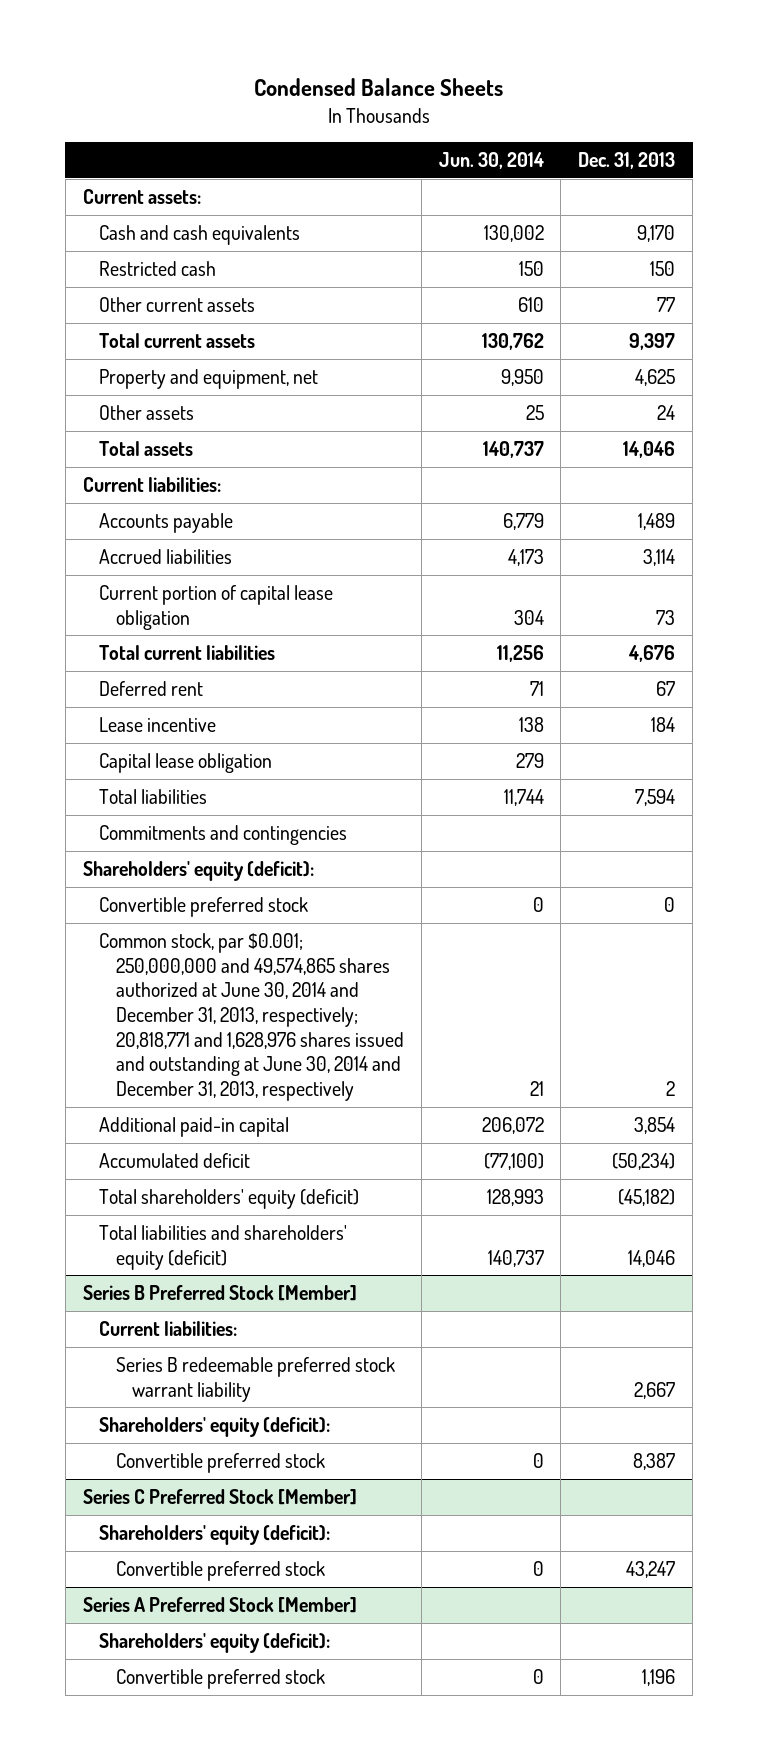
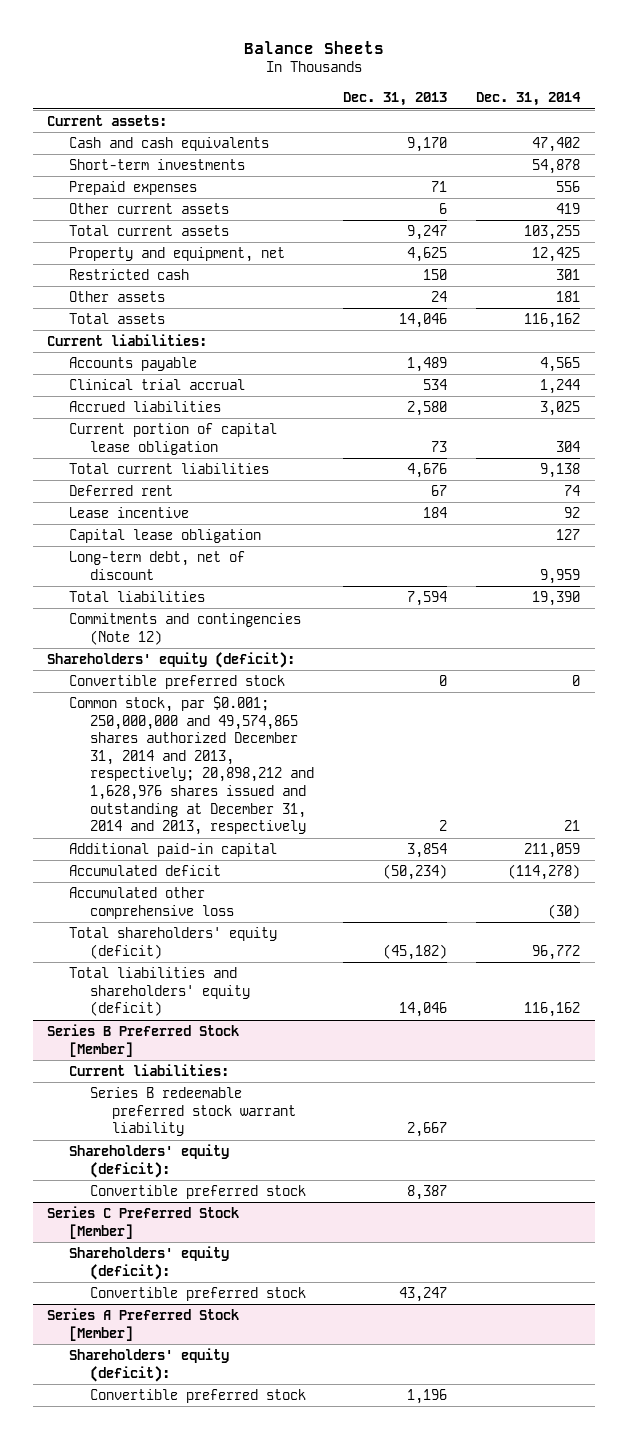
- Condensed Balance Sheets
+ Balance Sheets
- | Jun. 30, 2014 | Dec. 31, 2013
+ | Dec. 31, 2013 | Dec. 31, 2014
- Other current assets | 610 | 77
- Total current assets | 130,762 | 9,397
+ Short-term investments | | 54,878
+ Prepaid expenses | 71 | 556
+ Other current assets | 6 | 419
+ Total current assets | 9,247 | 103,255
moved down: Restricted cash | 150 | 301
- Accrued liabilities | 4,173 | 3,114
+ Clinical trial accrual | 534 | 1,244
+ Accrued liabilities | 2,580 | 3,025
+ Long-term debt, net of discount | | 9,959
- Commitments and contingencies
+ Commitments and contingencies (Note 12)
- Common stock, par $0.001; 250,000,000 and 49,574,865 shares authorized at June 30, 2014 and December 31, 2013, respectively; 20,818,771 and 1,628,976 shares issued and outstanding at June 30, 2014 and December 31, 2013, respectively | 21 | 2
+ Common stock, par $0.001; 250,000,000 and 49,574,865 shares authorized December 31, 2014 and 2013, respectively; 20,898,212 and 1,628,976 shares issued and outstanding at December 31, 2014 and 2013, respectively | 2 | 21
+ Accumulated other comprehensive loss | | (30)

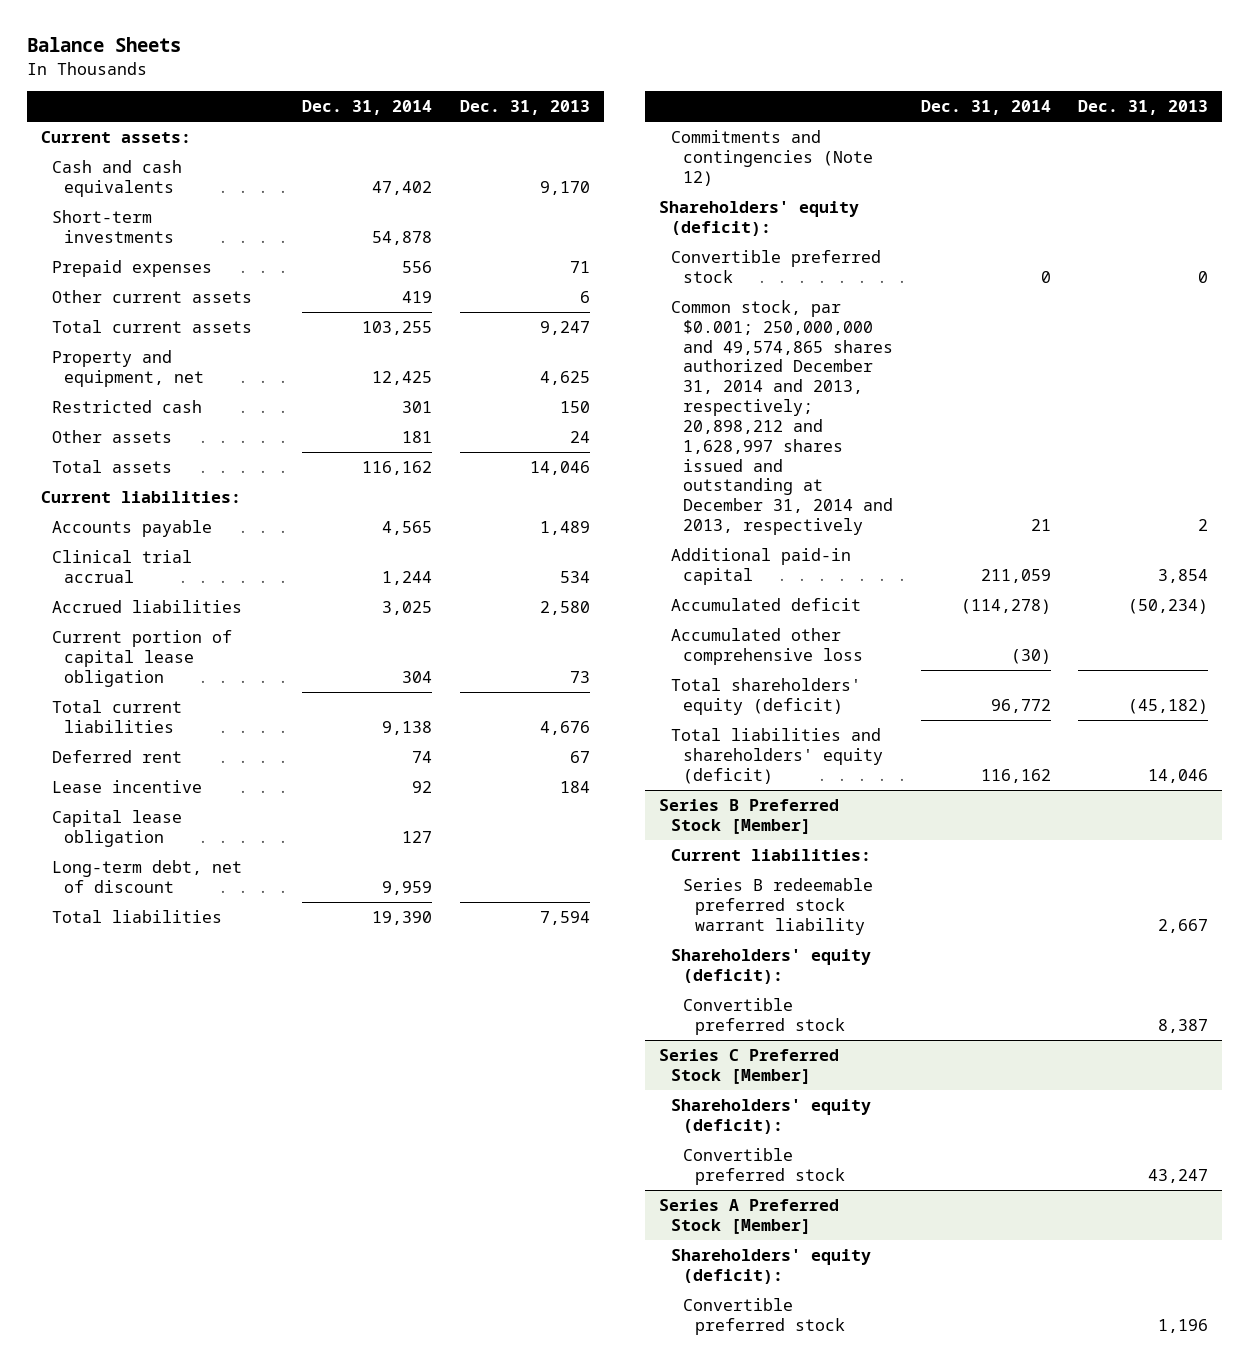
- | Dec. 31, 2013 | Dec. 31, 2014
+ | Dec. 31, 2014 | Dec. 31, 2013
- Common stock, par $0.001; 250,000,000 and 49,574,865 shares authorized December 31, 2014 and 2013, respectively; 20,898,212 and 1,628,976 shares issued and outstanding at December 31, 2014 and 2013, respectively | 2 | 21
+ Common stock, par $0.001; 250,000,000 and 49,574,865 shares authorized December 31, 2014 and 2013, respectively; 20,898,212 and 1,628,997 shares issued and outstanding at December 31, 2014 and 2013, respectively | 21 | 2

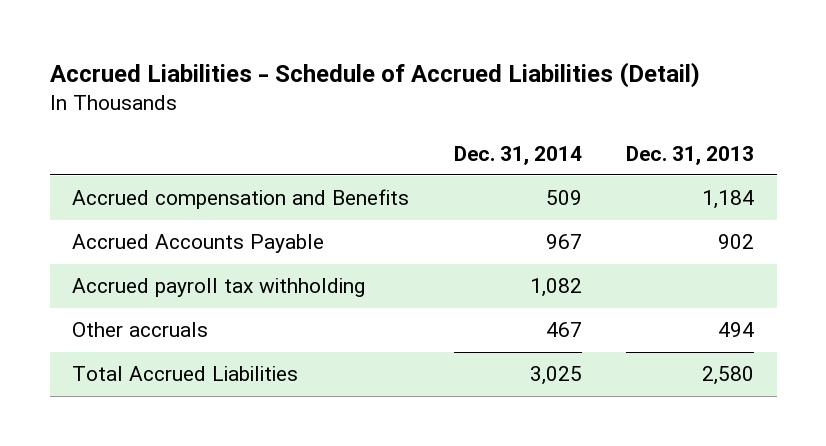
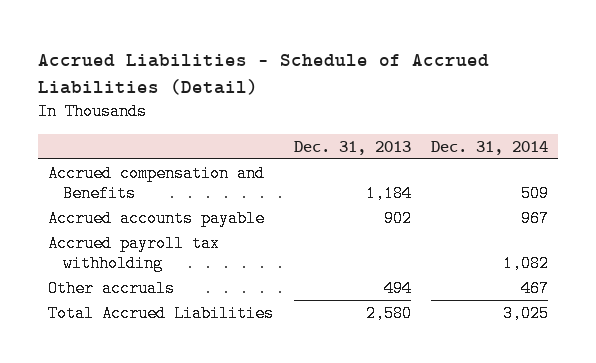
- | Dec. 31, 2014 | Dec. 31, 2013
+ | Dec. 31, 2013 | Dec. 31, 2014
- Accrued Accounts Payable | 967 | 902
+ Accrued accounts payable | 902 | 967

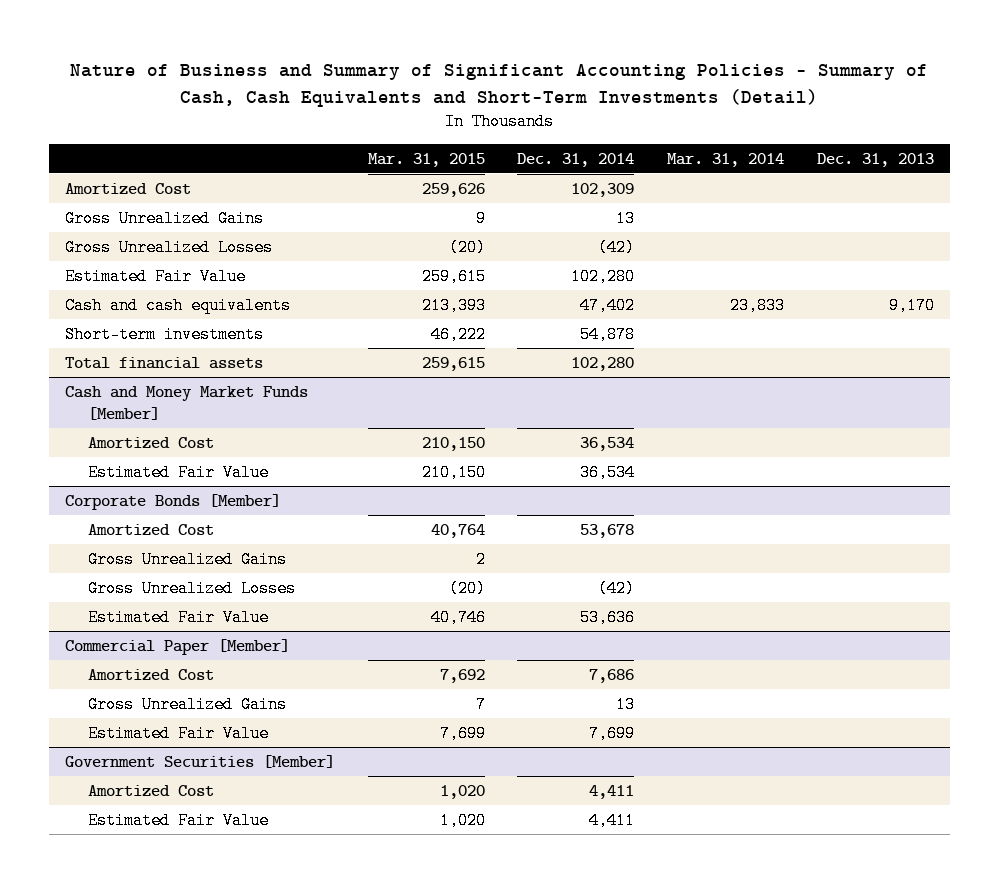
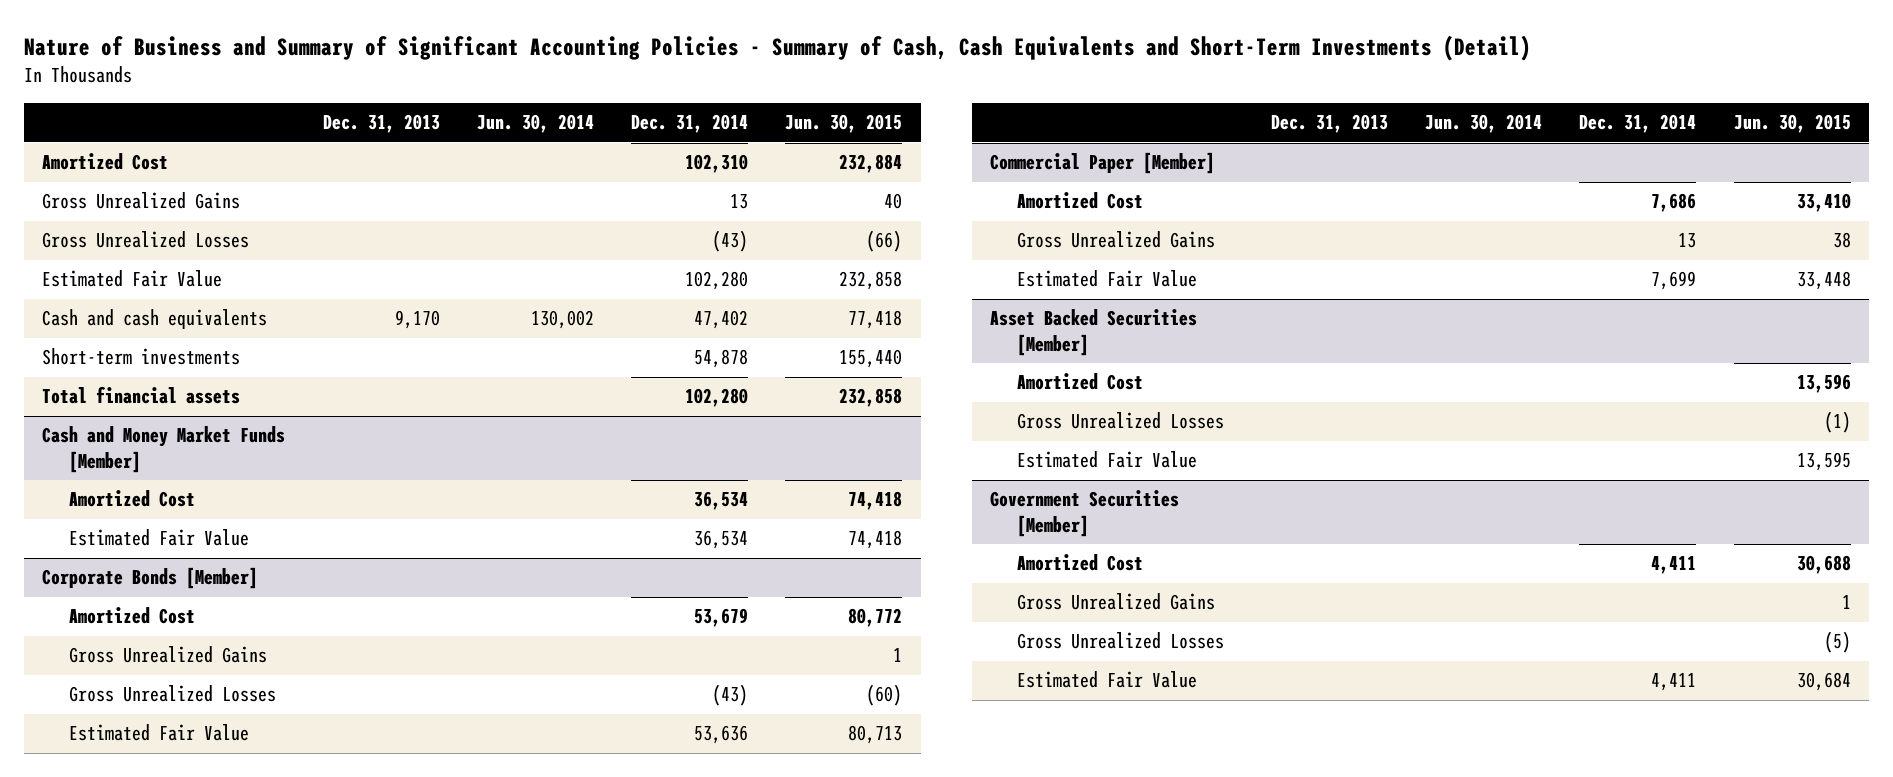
- | Mar. 31, 2015 | Dec. 31, 2014 | Mar. 31, 2014 | Dec. 31, 2013
+ | Dec. 31, 2013 | Jun. 30, 2014 | Dec. 31, 2014 | Jun. 30, 2015
- Amortized Cost | 259,626 | 102,309 | |
+ Amortized Cost | | | 102,310 | 232,884
- Gross Unrealized Losses | (20) | (42) | |
+ Gross Unrealized Losses | | | (43) | (66)
@ Corporate Bonds [Member]
- Amortized Cost | 40,764 | 53,678 | |
+ Amortized Cost | | | 53,679 | 80,772
- Gross Unrealized Losses | (20) | (42) | |
+ Gross Unrealized Losses | | | (43) | (60)
+ Asset Backed Securities [Member]
+ Amortized Cost | | | | 13,596
+ Gross Unrealized Losses | | | | (1)
+ Estimated Fair Value | | | | 13,595
@ Government Securities [Member]
+ Gross Unrealized Gains | | | | 1
+ Gross Unrealized Losses | | | | (5)

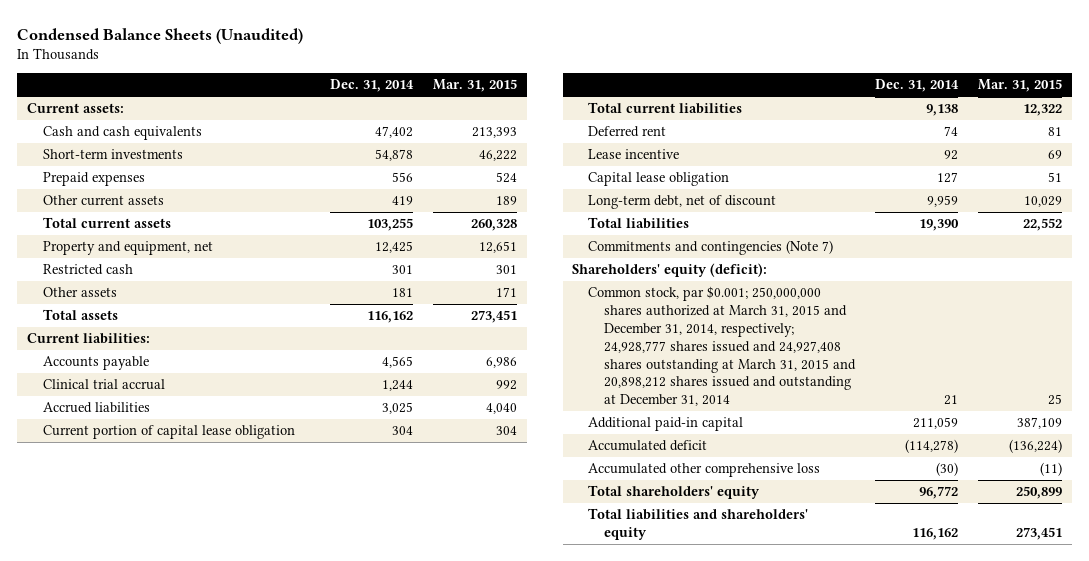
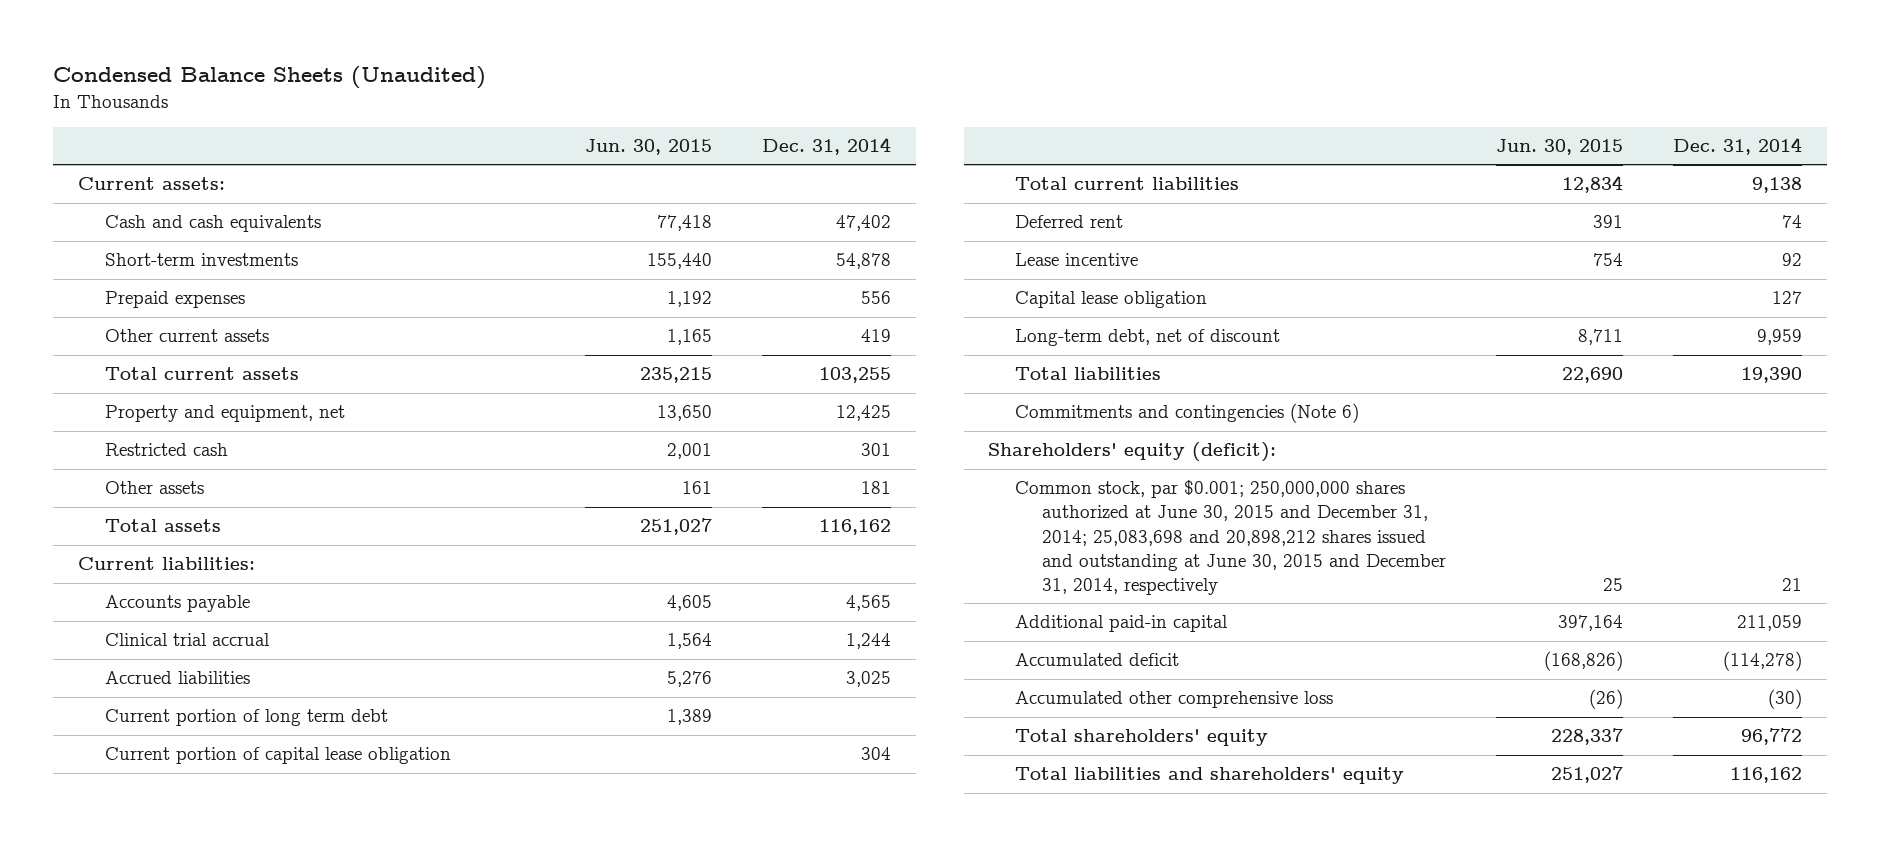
- | Dec. 31, 2014 | Mar. 31, 2015
+ | Jun. 30, 2015 | Dec. 31, 2014
+ Current portion of long term debt | 1,389 |
- Commitments and contingencies (Note 7)
+ Commitments and contingencies (Note 6)
- Common stock, par $0.001; 250,000,000 shares authorized at March 31, 2015 and December 31, 2014, respectively; 24,928,777 shares issued and 24,927,408 shares outstanding at March 31, 2015 and 20,898,212 shares issued and outstanding at December 31, 2014 | 21 | 25
+ Common stock, par $0.001; 250,000,000 shares authorized at June 30, 2015 and December 31, 2014; 25,083,698 and 20,898,212 shares issued and outstanding at June 30, 2015 and December 31, 2014, respectively | 25 | 21

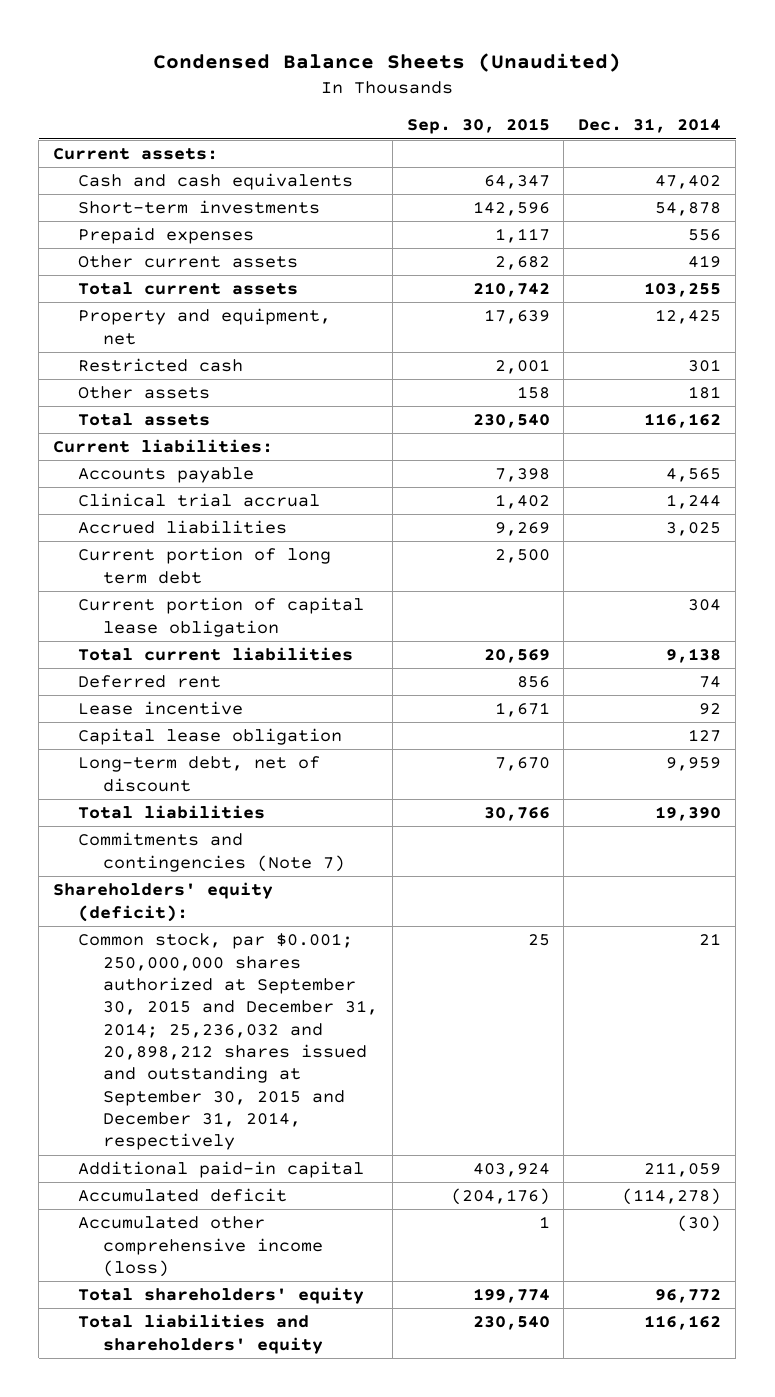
- | Jun. 30, 2015 | Dec. 31, 2014
+ | Sep. 30, 2015 | Dec. 31, 2014
- Commitments and contingencies (Note 6)
+ Commitments and contingencies (Note 7)
- Common stock, par $0.001; 250,000,000 shares authorized at June 30, 2015 and December 31, 2014; 25,083,698 and 20,898,212 shares issued and outstanding at June 30, 2015 and December 31, 2014, respectively | 25 | 21
+ Common stock, par $0.001; 250,000,000 shares authorized at September 30, 2015 and December 31, 2014; 25,236,032 and 20,898,212 shares issued and outstanding at September 30, 2015 and December 31, 2014, respectively | 25 | 21
- Accumulated other comprehensive loss | (26) | (30)
+ Accumulated other comprehensive income (loss) | 1 | (30)

